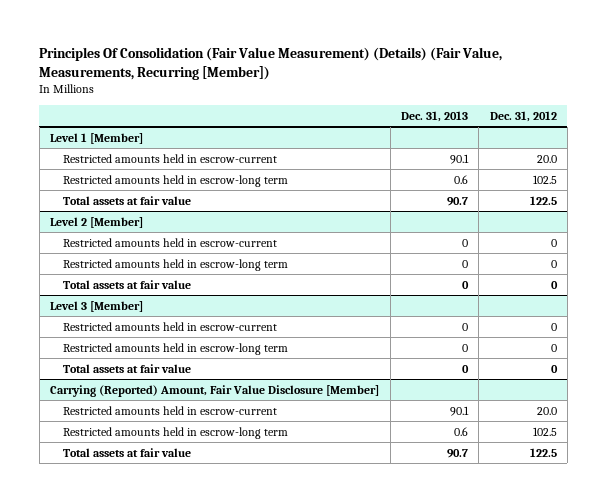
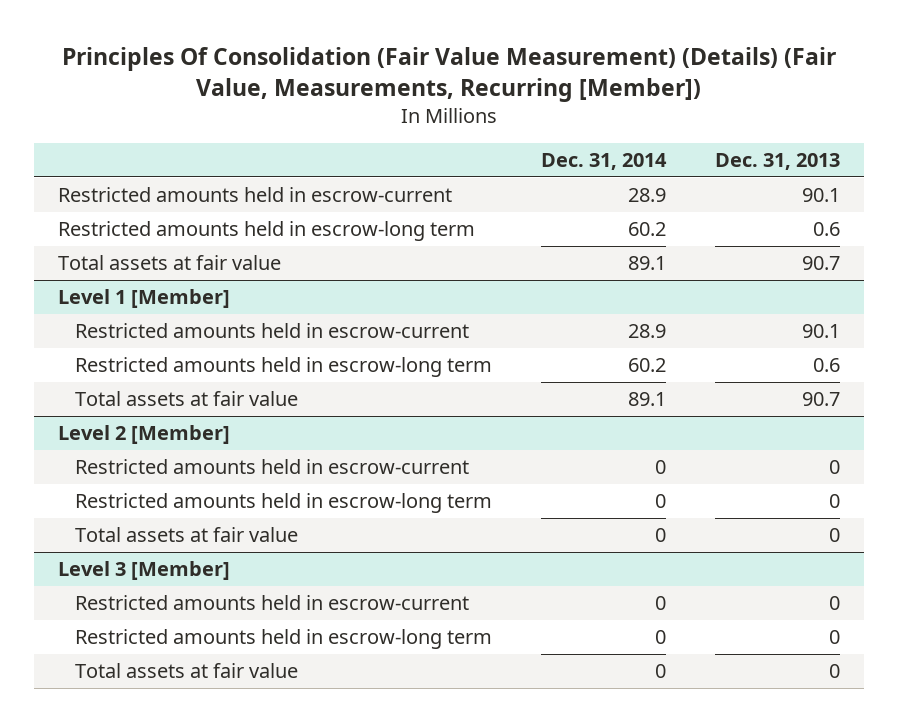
- | Dec. 31, 2013 | Dec. 31, 2012
+ | Dec. 31, 2014 | Dec. 31, 2013
+ Restricted amounts held in escrow-current | 28.9 | 90.1
+ Restricted amounts held in escrow-long term | 60.2 | 0.6
+ Total assets at fair value | 89.1 | 90.7
- Carrying (Reported) Amount, Fair Value Disclosure [Member]
- Restricted amounts held in escrow-current | 90.1 | 20.0
- Restricted amounts held in escrow-long term | 0.6 | 102.5
- Total assets at fair value | 90.7 | 122.5

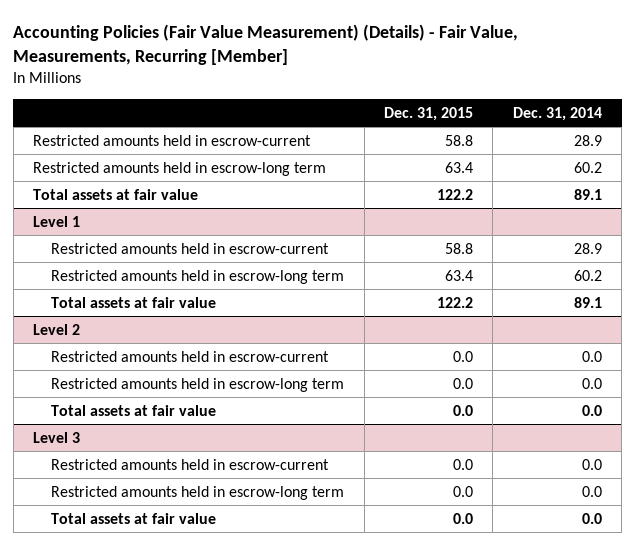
- Principles Of Consolidation (Fair Value Measurement) (Details) (Fair Value, Measurements, Recurring [Member])
+ Accounting Policies (Fair Value Measurement) (Details) - Fair Value, Measurements, Recurring [Member]
- | Dec. 31, 2014 | Dec. 31, 2013
+ | Dec. 31, 2015 | Dec. 31, 2014
- Level 1 [Member]
+ Level 1
- Level 2 [Member]
- Restricted amounts held in escrow-current | 0 | 0
- Restricted amounts held in escrow-long term | 0 | 0
- Total assets at fair value | 0 | 0
- Level 3 [Member]
- Restricted amounts held in escrow-current | 0 | 0
- Restricted amounts held in escrow-long term | 0 | 0
- Total assets at fair value | 0 | 0
+ Level 2
+ Restricted amounts held in escrow-current | 0.0 | 0.0
+ Restricted amounts held in escrow-long term | 0.0 | 0.0
+ Total assets at fair value | 0.0 | 0.0
+ Level 3
+ Restricted amounts held in escrow-current | 0.0 | 0.0
+ Restricted amounts held in escrow-long term | 0.0 | 0.0
+ Total assets at fair value | 0.0 | 0.0

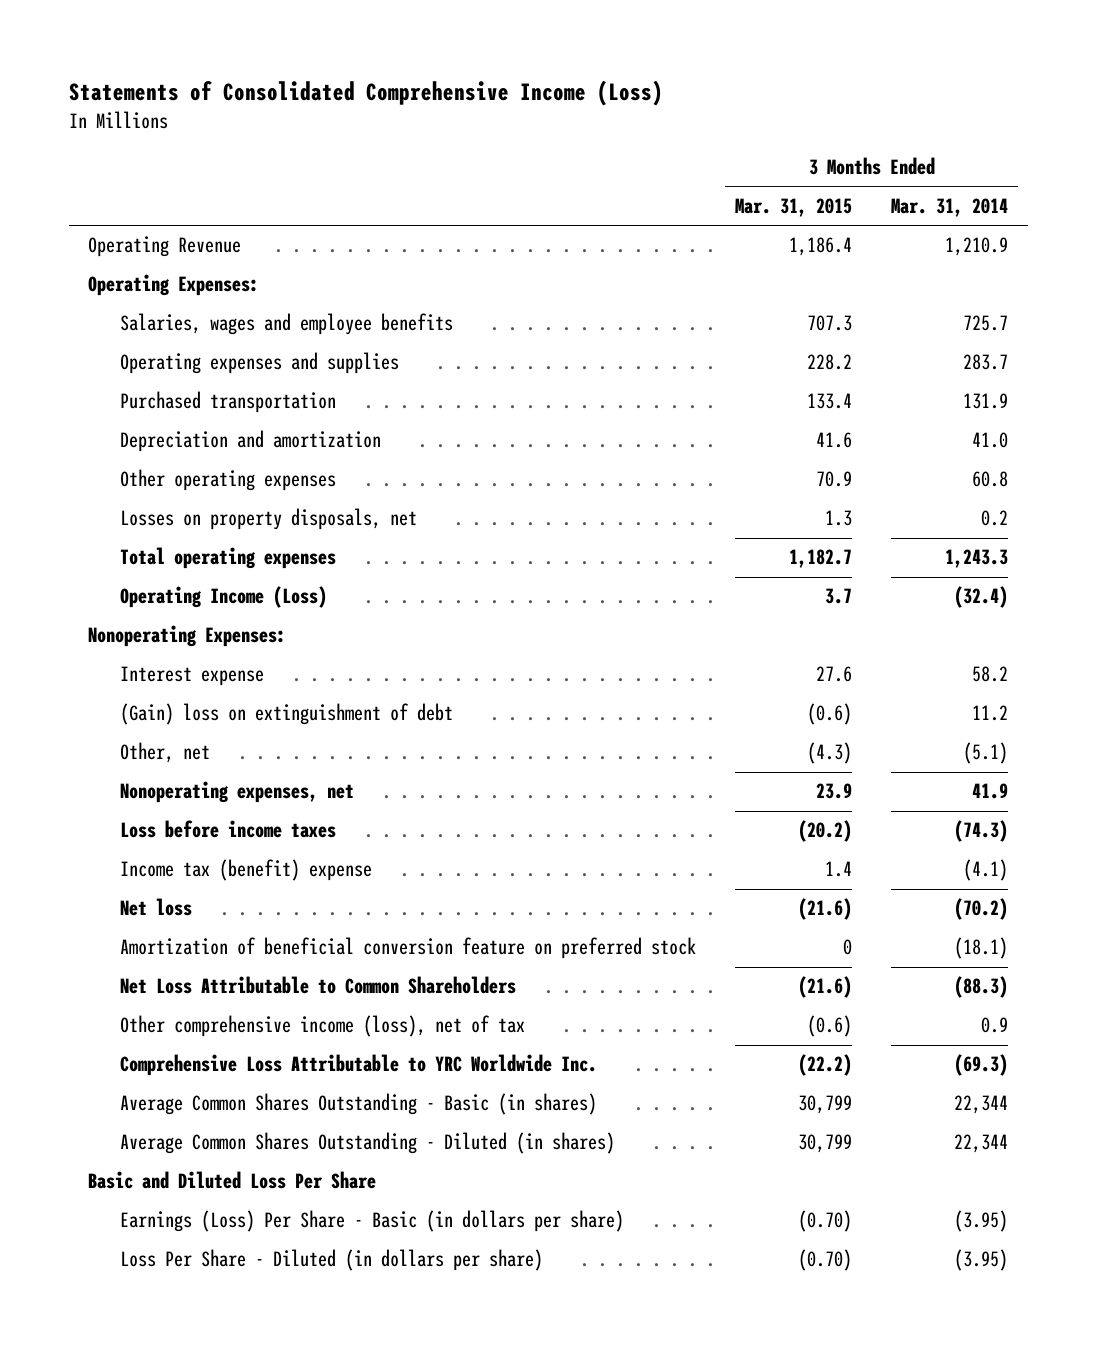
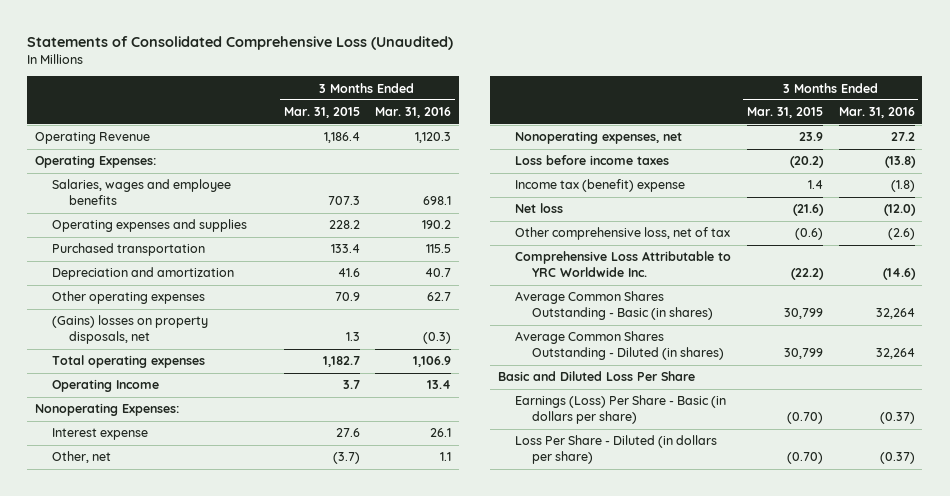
- Statements of Consolidated Comprehensive Income (Loss)
+ Statements of Consolidated Comprehensive Loss (Unaudited)
- | 3 Months Ended Mar. 31, 2015 | 3 Months Ended Mar. 31, 2014
+ | 3 Months Ended Mar. 31, 2015 | 3 Months Ended Mar. 31, 2016
- Losses on property disposals, net | 1.3 | 0.2
+ (Gains) losses on property disposals, net | 1.3 | (0.3)
- Operating Income (Loss) | 3.7 | (32.4)
+ Operating Income | 3.7 | 13.4
- (Gain) loss on extinguishment of debt | (0.6) | 11.2
- Other, net | (4.3) | (5.1)
+ Other, net | (3.7) | 1.1
- Amortization of beneficial conversion feature on preferred stock | 0 | (18.1)
- Net Loss Attributable to Common Shareholders | (21.6) | (88.3)
- Other comprehensive income (loss), net of tax | (0.6) | 0.9
+ Other comprehensive loss, net of tax | (0.6) | (2.6)

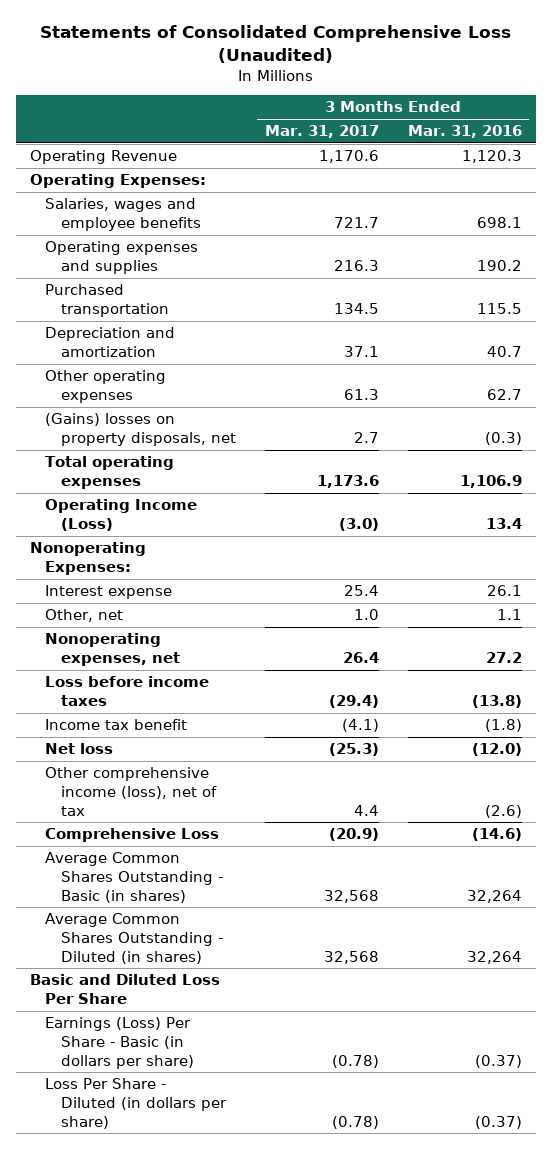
- | 3 Months Ended Mar. 31, 2015 | 3 Months Ended Mar. 31, 2016
+ | 3 Months Ended Mar. 31, 2017 | 3 Months Ended Mar. 31, 2016
- Operating Income | 3.7 | 13.4
+ Operating Income (Loss) | (3.0) | 13.4
- Income tax (benefit) expense | 1.4 | (1.8)
+ Income tax benefit | (4.1) | (1.8)
- Other comprehensive loss, net of tax | (0.6) | (2.6)
- Comprehensive Loss Attributable to YRC Worldwide Inc. | (22.2) | (14.6)
+ Other comprehensive income (loss), net of tax | 4.4 | (2.6)
+ Comprehensive Loss | (20.9) | (14.6)

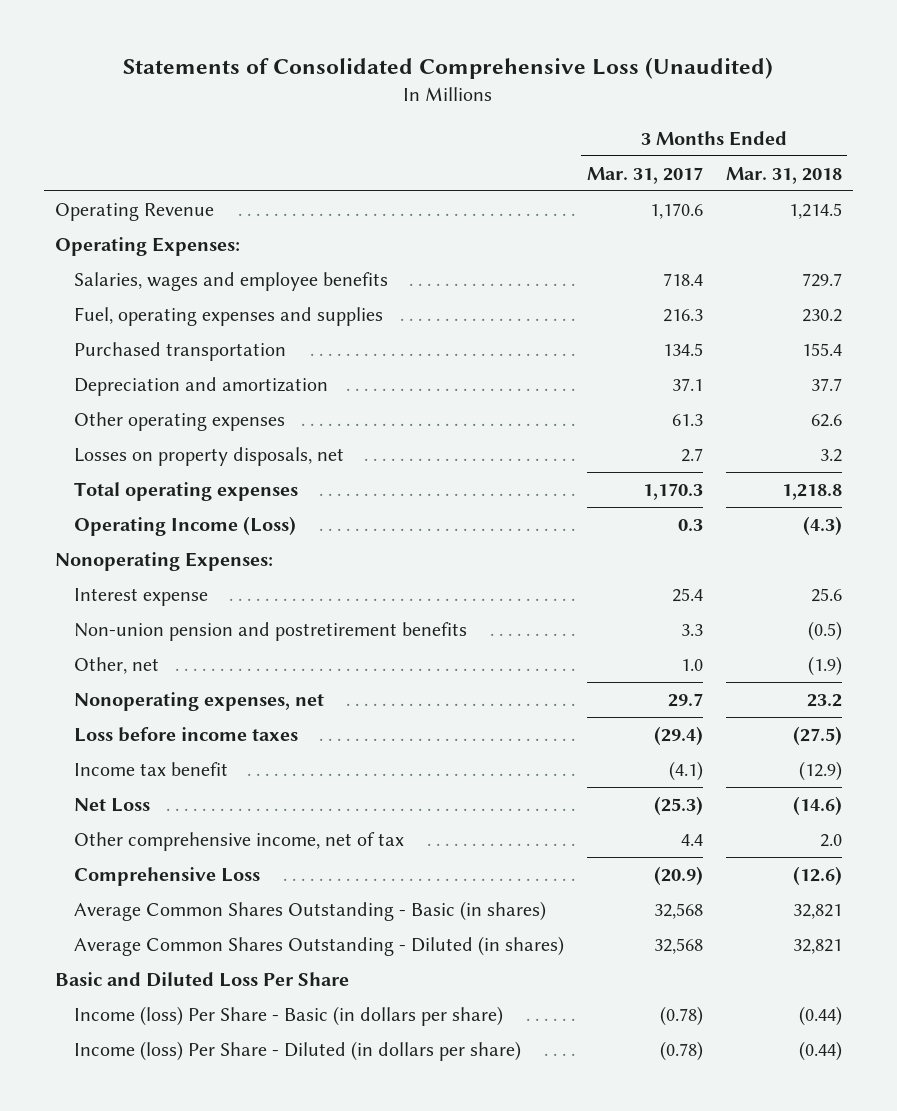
- | 3 Months Ended Mar. 31, 2017 | 3 Months Ended Mar. 31, 2016
+ | 3 Months Ended Mar. 31, 2017 | 3 Months Ended Mar. 31, 2018
- Salaries, wages and employee benefits | 721.7 | 698.1
- Operating expenses and supplies | 216.3 | 190.2
+ Salaries, wages and employee benefits | 718.4 | 729.7
+ Fuel, operating expenses and supplies | 216.3 | 230.2
- (Gains) losses on property disposals, net | 2.7 | (0.3)
- Total operating expenses | 1,173.6 | 1,106.9
- Operating Income (Loss) | (3.0) | 13.4
+ Losses on property disposals, net | 2.7 | 3.2
+ Total operating expenses | 1,170.3 | 1,218.8
+ Operating Income (Loss) | 0.3 | (4.3)
+ Non-union pension and postretirement benefits | 3.3 | (0.5)
- Nonoperating expenses, net | 26.4 | 27.2
+ Nonoperating expenses, net | 29.7 | 23.2
- Net loss | (25.3) | (12.0)
- Other comprehensive income (loss), net of tax | 4.4 | (2.6)
+ Net Loss | (25.3) | (14.6)
+ Other comprehensive income, net of tax | 4.4 | 2.0
- Earnings (Loss) Per Share - Basic (in dollars per share) | (0.78) | (0.37)
- Loss Per Share - Diluted (in dollars per share) | (0.78) | (0.37)
+ Income (loss) Per Share - Basic (in dollars per share) | (0.78) | (0.44)
+ Income (loss) Per Share - Diluted (in dollars per share) | (0.78) | (0.44)

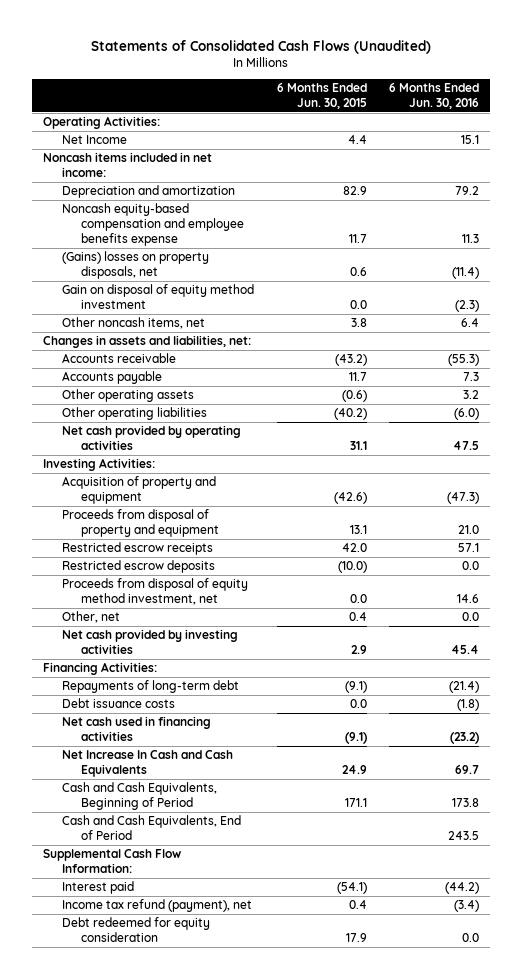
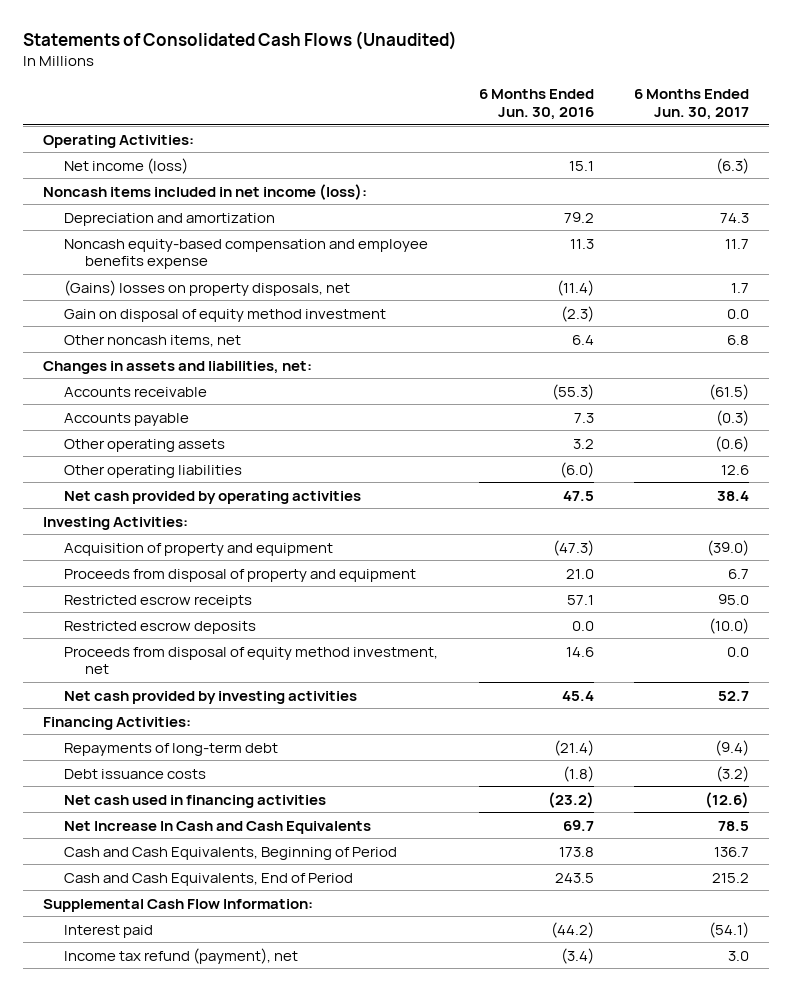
- | 6 Months Ended Jun. 30, 2015 | 6 Months Ended Jun. 30, 2016
+ | 6 Months Ended Jun. 30, 2016 | 6 Months Ended Jun. 30, 2017
- Net Income | 4.4 | 15.1
- Noncash items included in net income:
+ Net income (loss) | 15.1 | (6.3)
+ Noncash items included in net income (loss):
- Other, net | 0.4 | 0.0
- Debt redeemed for equity consideration | 17.9 | 0.0

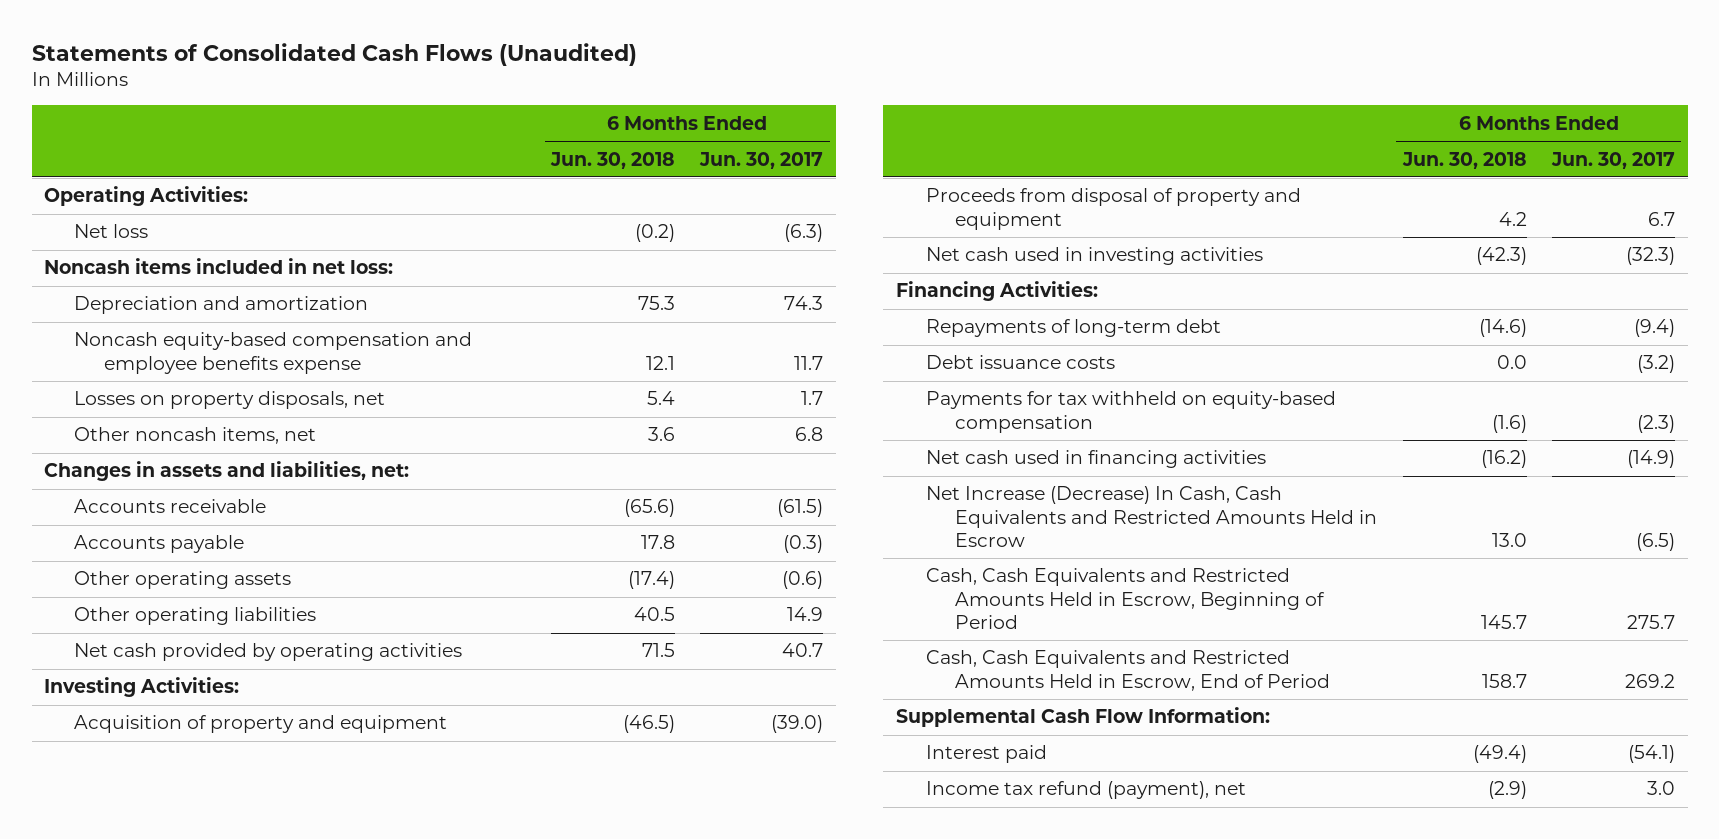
- | 6 Months Ended Jun. 30, 2016 | 6 Months Ended Jun. 30, 2017
+ | 6 Months Ended Jun. 30, 2018 | 6 Months Ended Jun. 30, 2017
- Net income (loss) | 15.1 | (6.3)
- Noncash items included in net income (loss):
+ Net loss | (0.2) | (6.3)
+ Noncash items included in net loss:
- (Gains) losses on property disposals, net | (11.4) | 1.7
- Gain on disposal of equity method investment | (2.3) | 0.0
+ Losses on property disposals, net | 5.4 | 1.7
- Other operating liabilities | (6.0) | 12.6
- Net cash provided by operating activities | 47.5 | 38.4
+ Other operating liabilities | 40.5 | 14.9
+ Net cash provided by operating activities | 71.5 | 40.7
- Restricted escrow receipts | 57.1 | 95.0
- Restricted escrow deposits | 0.0 | (10.0)
- Proceeds from disposal of equity method investment, net | 14.6 | 0.0
- Net cash provided by investing activities | 45.4 | 52.7
+ Net cash used in investing activities | (42.3) | (32.3)
- Net cash used in financing activities | (23.2) | (12.6)
- Net Increase In Cash and Cash Equivalents | 69.7 | 78.5
- Cash and Cash Equivalents, Beginning of Period | 173.8 | 136.7
- Cash and Cash Equivalents, End of Period | 243.5 | 215.2
+ Payments for tax withheld on equity-based compensation | (1.6) | (2.3)
+ Net cash used in financing activities | (16.2) | (14.9)
+ Net Increase (Decrease) In Cash, Cash Equivalents and Restricted Amounts Held in Escrow | 13.0 | (6.5)
+ Cash, Cash Equivalents and Restricted Amounts Held in Escrow, Beginning of Period | 145.7 | 275.7
+ Cash, Cash Equivalents and Restricted Amounts Held in Escrow, End of Period | 158.7 | 269.2

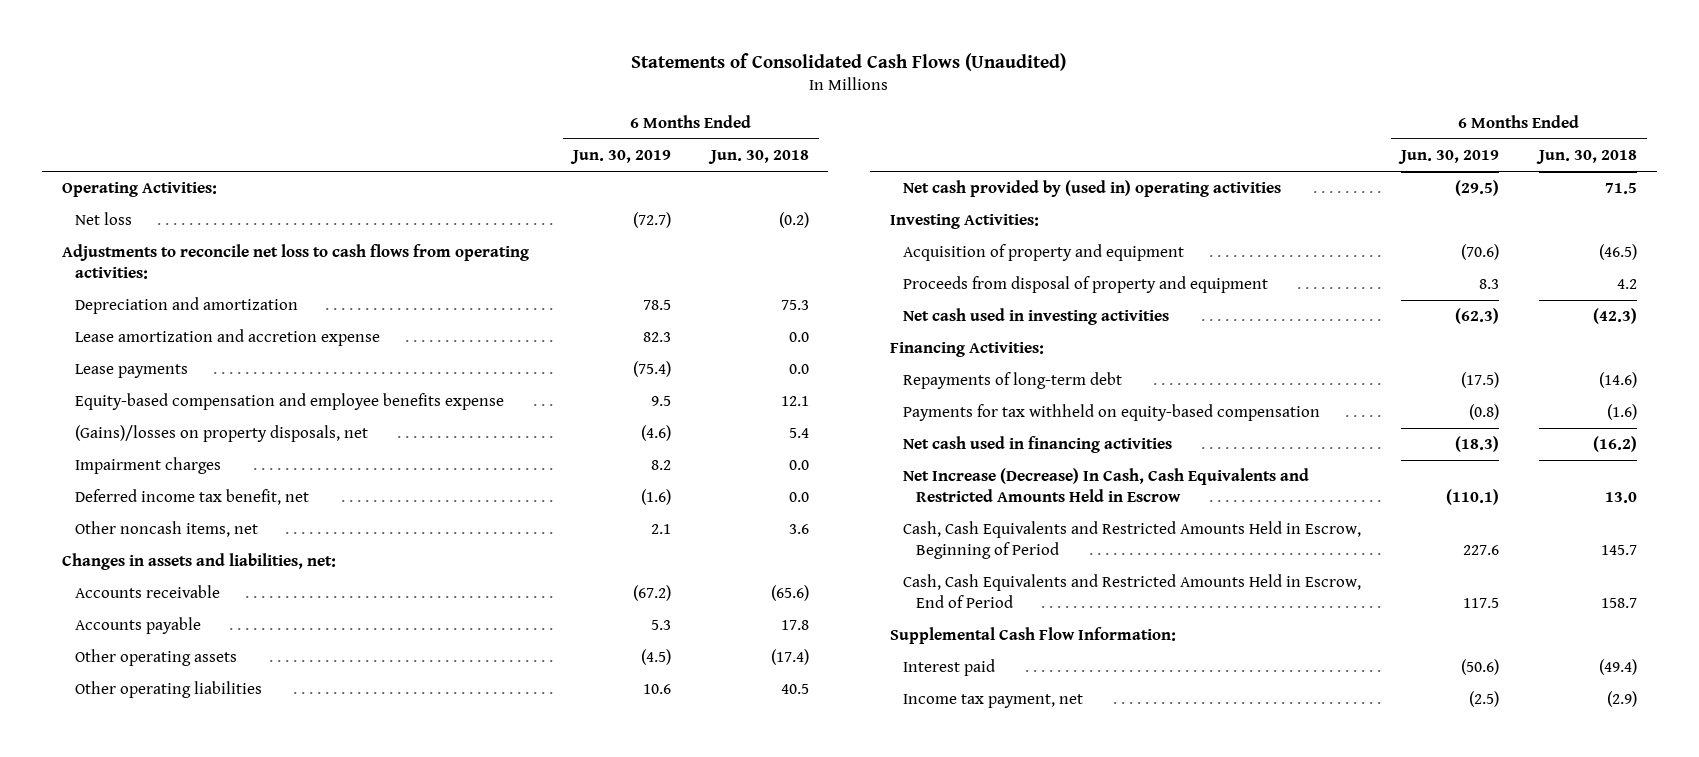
- | 6 Months Ended Jun. 30, 2018 | 6 Months Ended Jun. 30, 2017
+ | 6 Months Ended Jun. 30, 2019 | 6 Months Ended Jun. 30, 2018
- Noncash items included in net loss:
+ Adjustments to reconcile net loss to cash flows from operating activities:
- Noncash equity-based compensation and employee benefits expense | 12.1 | 11.7
- Losses on property disposals, net | 5.4 | 1.7
+ Lease amortization and accretion expense | 82.3 | 0.0
+ Lease payments | (75.4) | 0.0
+ Equity-based compensation and employee benefits expense | 9.5 | 12.1
+ (Gains)/losses on property disposals, net | (4.6) | 5.4
+ Impairment charges | 8.2 | 0.0
+ Deferred income tax benefit, net | (1.6) | 0.0
- Net cash provided by operating activities | 71.5 | 40.7
+ Net cash provided by (used in) operating activities | (29.5) | 71.5
- Debt issuance costs | 0.0 | (3.2)
- Income tax refund (payment), net | (2.9) | 3.0
+ Income tax payment, net | (2.5) | (2.9)

